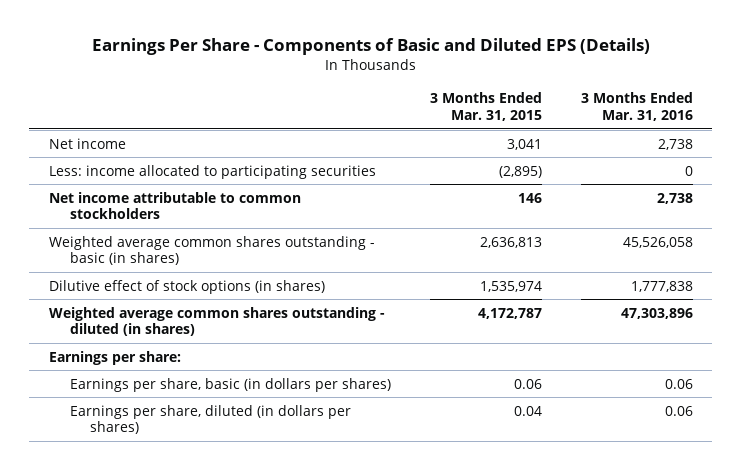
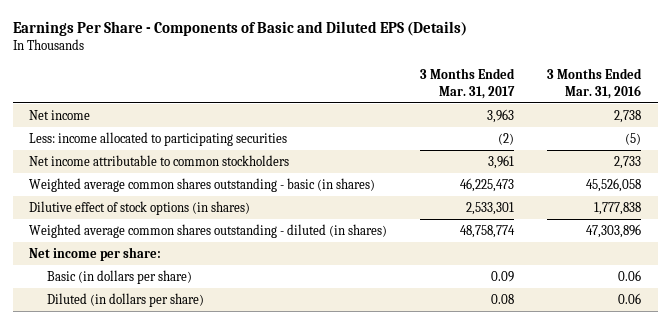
- | 3 Months Ended Mar. 31, 2015 | 3 Months Ended Mar. 31, 2016
+ | 3 Months Ended Mar. 31, 2017 | 3 Months Ended Mar. 31, 2016
- Less: income allocated to participating securities | (2,895) | 0
- Net income attributable to common stockholders | 146 | 2,738
+ Less: income allocated to participating securities | (2) | (5)
+ Net income attributable to common stockholders | 3,961 | 2,733
- Earnings per share:
- Earnings per share, basic (in dollars per shares) | 0.06 | 0.06
- Earnings per share, diluted (in dollars per shares) | 0.04 | 0.06
+ Net income per share:
+ Basic (in dollars per share) | 0.09 | 0.06
+ Diluted (in dollars per share) | 0.08 | 0.06

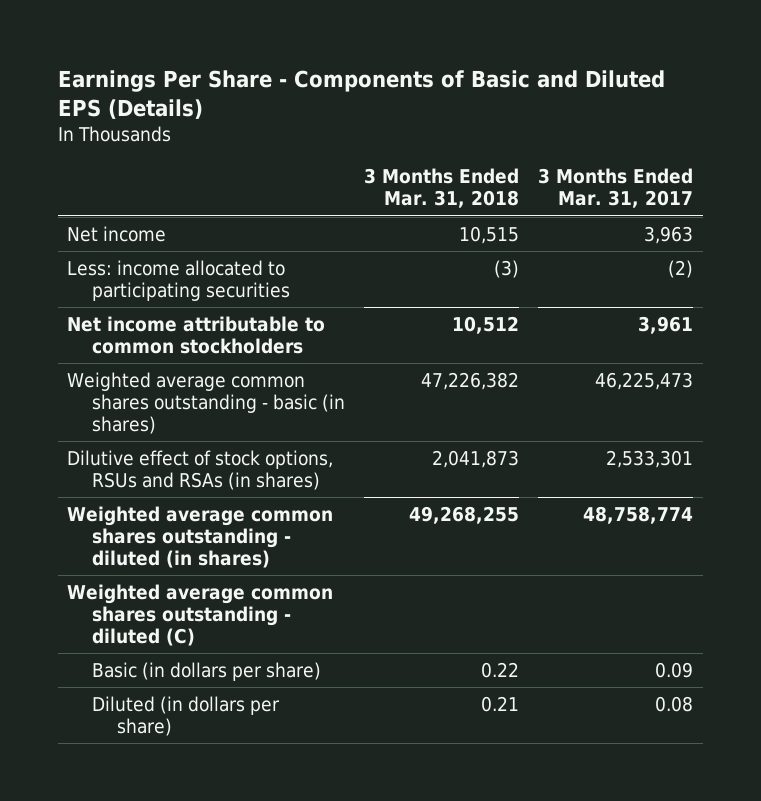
- | 3 Months Ended Mar. 31, 2017 | 3 Months Ended Mar. 31, 2016
+ | 3 Months Ended Mar. 31, 2018 | 3 Months Ended Mar. 31, 2017
- Dilutive effect of stock options (in shares) | 2,533,301 | 1,777,838
+ Dilutive effect of stock options, RSUs and RSAs (in shares) | 2,041,873 | 2,533,301
- Net income per share:
+ Weighted average common shares outstanding - diluted (C)

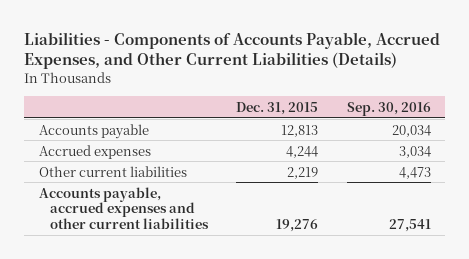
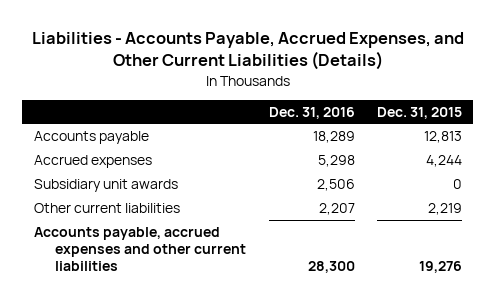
- Liabilities - Components of Accounts Payable, Accrued Expenses, and Other Current Liabilities (Details)
+ Liabilities - Accounts Payable, Accrued Expenses, and Other Current Liabilities (Details)
- | Dec. 31, 2015 | Sep. 30, 2016
+ | Dec. 31, 2016 | Dec. 31, 2015
+ Subsidiary unit awards | 2,506 | 0

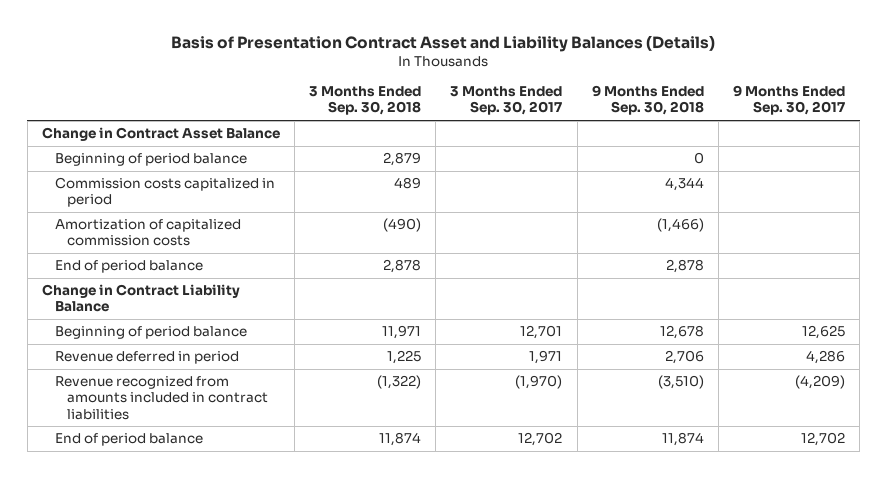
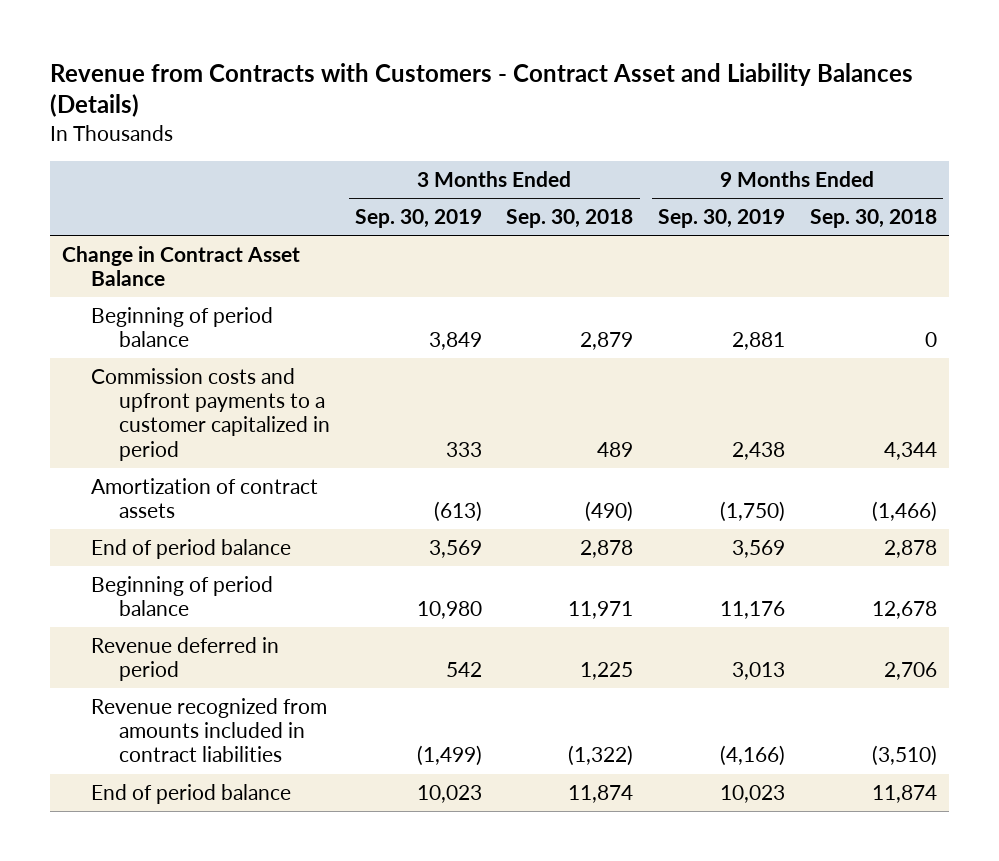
- Basis of Presentation Contract Asset and Liability Balances (Details)
+ Revenue from Contracts with Customers - Contract Asset and Liability Balances (Details)
- | 3 Months Ended Sep. 30, 2018 | 3 Months Ended Sep. 30, 2017 | 9 Months Ended Sep. 30, 2018 | 9 Months Ended Sep. 30, 2017
+ | 3 Months Ended Sep. 30, 2019 | 3 Months Ended Sep. 30, 2018 | 9 Months Ended Sep. 30, 2019 | 9 Months Ended Sep. 30, 2018
- Commission costs capitalized in period | 489 | | 4,344 |
- Amortization of capitalized commission costs | (490) | | (1,466) |
+ Commission costs and upfront payments to a customer capitalized in period | 333 | 489 | 2,438 | 4,344
+ Amortization of contract assets | (613) | (490) | (1,750) | (1,466)
- Change in Contract Liability Balance

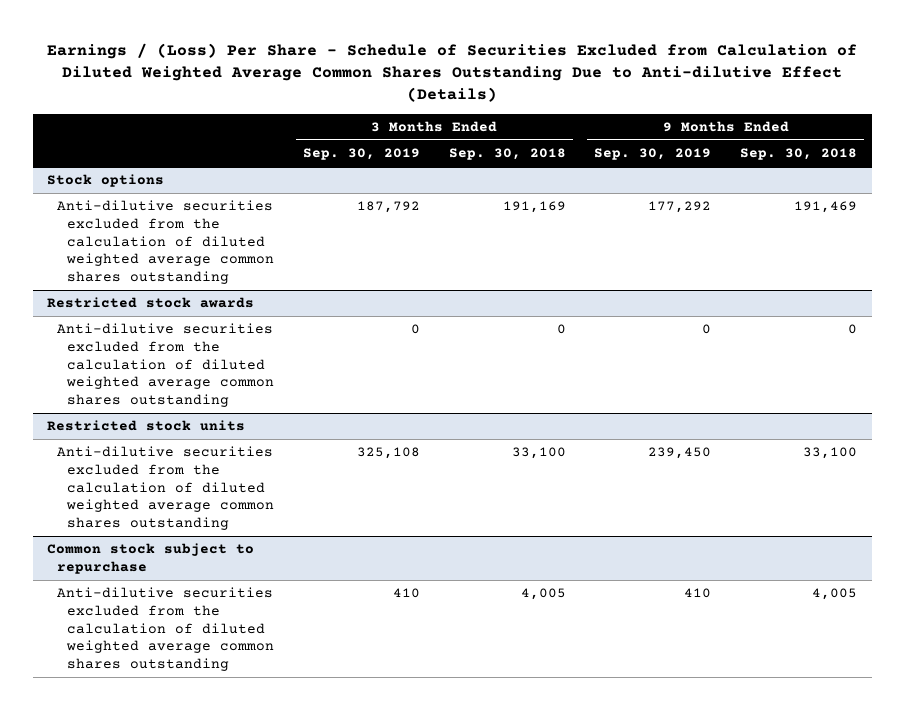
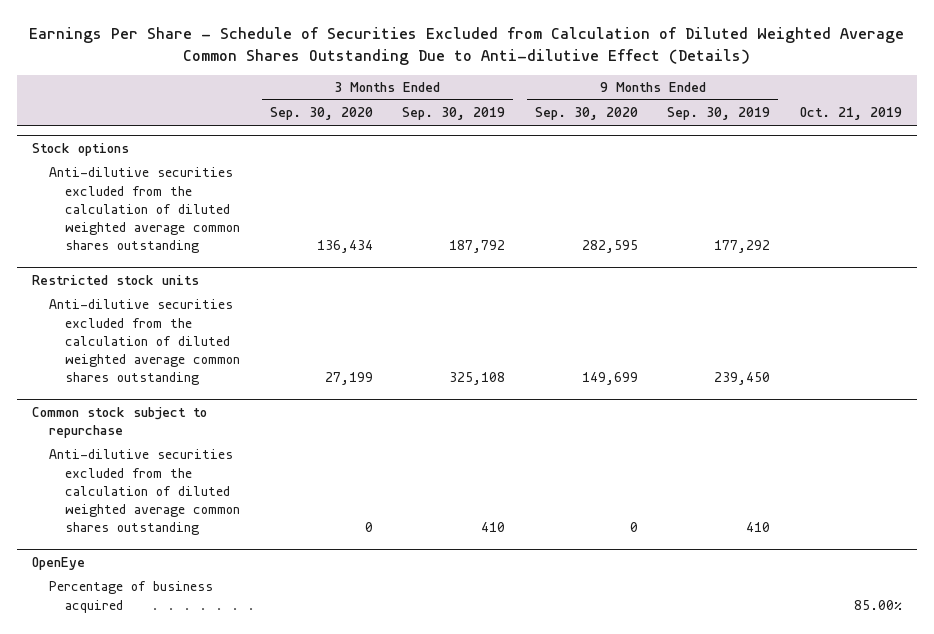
- Earnings / (Loss) Per Share - Schedule of Securities Excluded from Calculation of Diluted Weighted Average Common Shares Outstanding Due to Anti-dilutive Effect (Details)
+ Earnings Per Share - Schedule of Securities Excluded from Calculation of Diluted Weighted Average Common Shares Outstanding Due to Anti-dilutive Effect (Details)
- | 3 Months Ended Sep. 30, 2019 | 3 Months Ended Sep. 30, 2018 | 9 Months Ended Sep. 30, 2019 | 9 Months Ended Sep. 30, 2018
+ | 3 Months Ended Sep. 30, 2020 | 3 Months Ended Sep. 30, 2019 | 9 Months Ended Sep. 30, 2020 | 9 Months Ended Sep. 30, 2019 | Oct. 21, 2019
- Restricted stock awards
- Anti-dilutive securities excluded from the calculation of diluted weighted average common shares outstanding | 0 | 0 | 0 | 0
+ OpenEye
+ Percentage of business acquired | | | | | 85.00%

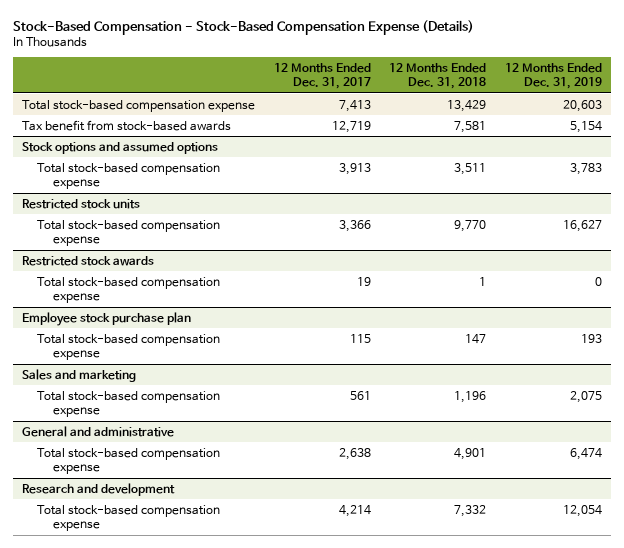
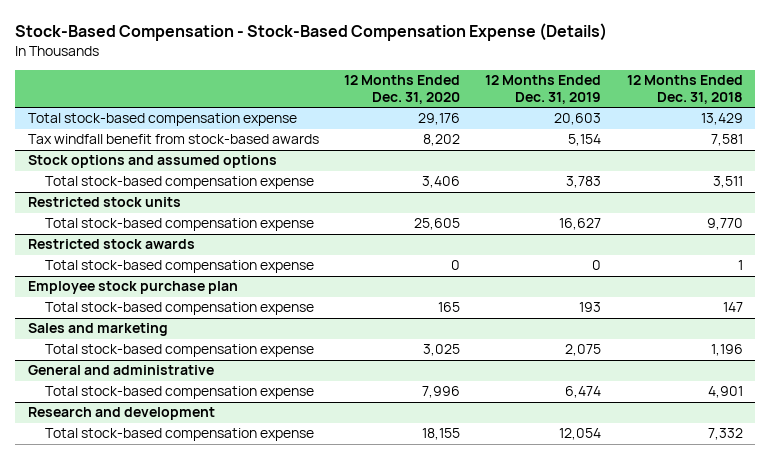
- | 12 Months Ended Dec. 31, 2017 | 12 Months Ended Dec. 31, 2018 | 12 Months Ended Dec. 31, 2019
+ | 12 Months Ended Dec. 31, 2020 | 12 Months Ended Dec. 31, 2019 | 12 Months Ended Dec. 31, 2018
- Tax benefit from stock-based awards | 12,719 | 7,581 | 5,154
+ Tax windfall benefit from stock-based awards | 8,202 | 5,154 | 7,581

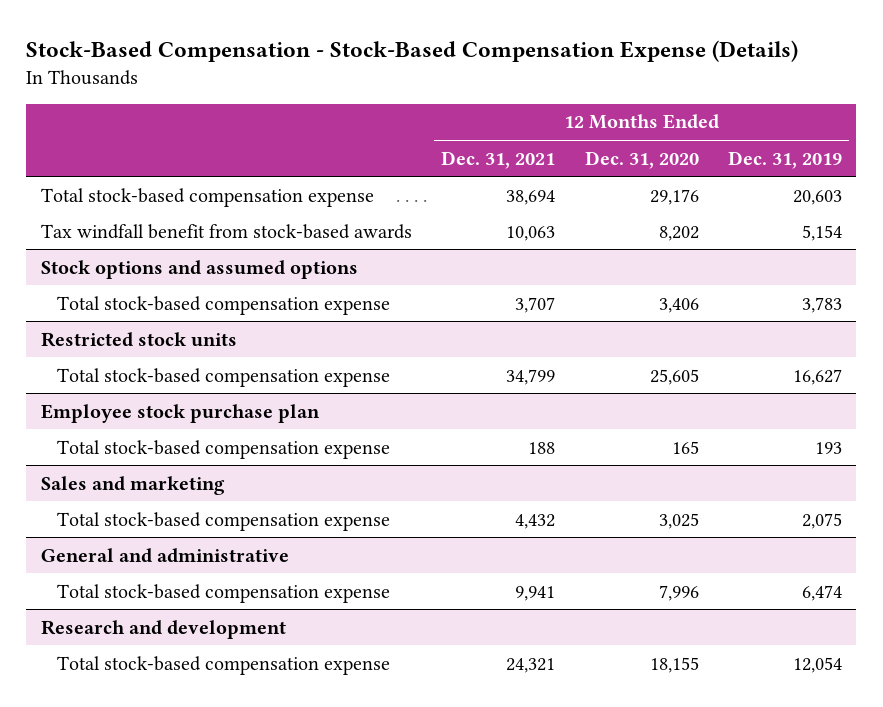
- | 12 Months Ended Dec. 31, 2020 | 12 Months Ended Dec. 31, 2019 | 12 Months Ended Dec. 31, 2018
+ | 12 Months Ended Dec. 31, 2021 | 12 Months Ended Dec. 31, 2020 | 12 Months Ended Dec. 31, 2019
- Restricted stock awards
- Total stock-based compensation expense | 0 | 0 | 1

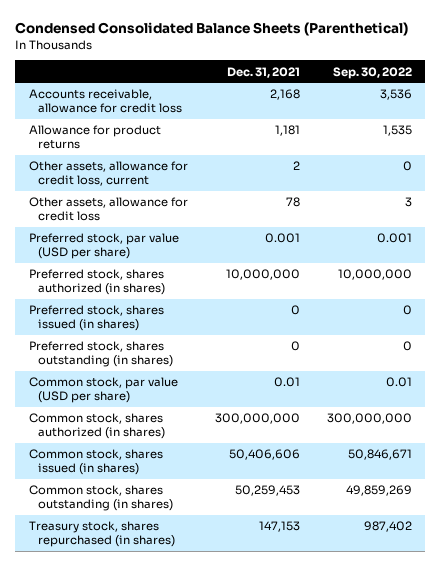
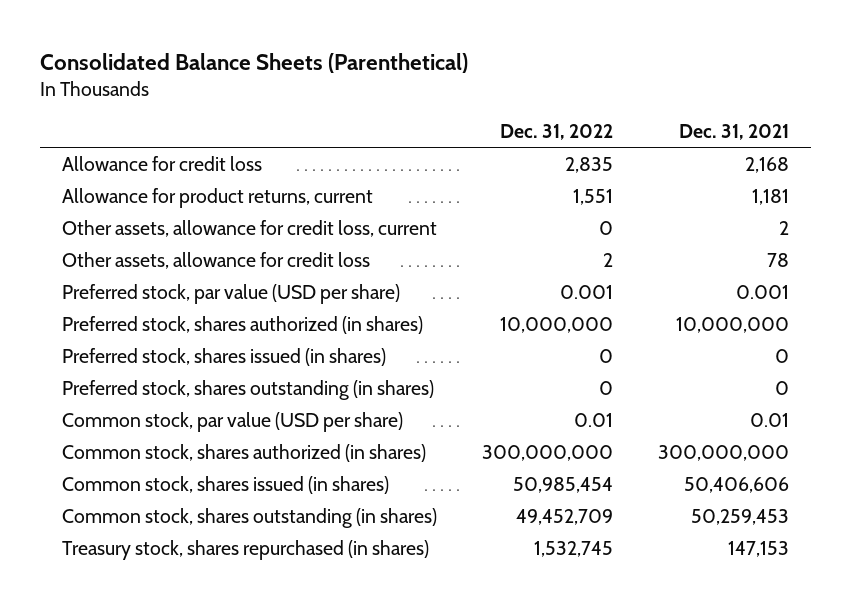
- Condensed Consolidated Balance Sheets (Parenthetical)
+ Consolidated Balance Sheets (Parenthetical)
- | Dec. 31, 2021 | Sep. 30, 2022
+ | Dec. 31, 2022 | Dec. 31, 2021
- Accounts receivable, allowance for credit loss | 2,168 | 3,536
- Allowance for product returns | 1,181 | 1,535
+ Allowance for credit loss | 2,835 | 2,168
+ Allowance for product returns, current | 1,551 | 1,181

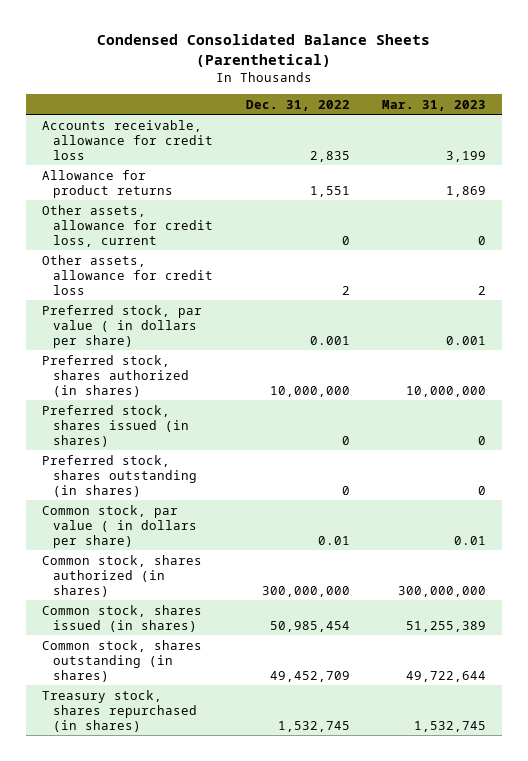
- Consolidated Balance Sheets (Parenthetical)
+ Condensed Consolidated Balance Sheets (Parenthetical)
- | Dec. 31, 2022 | Dec. 31, 2021
+ | Dec. 31, 2022 | Mar. 31, 2023
- Allowance for credit loss | 2,835 | 2,168
- Allowance for product returns, current | 1,551 | 1,181
+ Accounts receivable, allowance for credit loss | 2,835 | 3,199
+ Allowance for product returns | 1,551 | 1,869
- Preferred stock, par value (USD per share) | 0.001 | 0.001
+ Preferred stock, par value ( in dollars per share) | 0.001 | 0.001
- Common stock, par value (USD per share) | 0.01 | 0.01
+ Common stock, par value ( in dollars per share) | 0.01 | 0.01

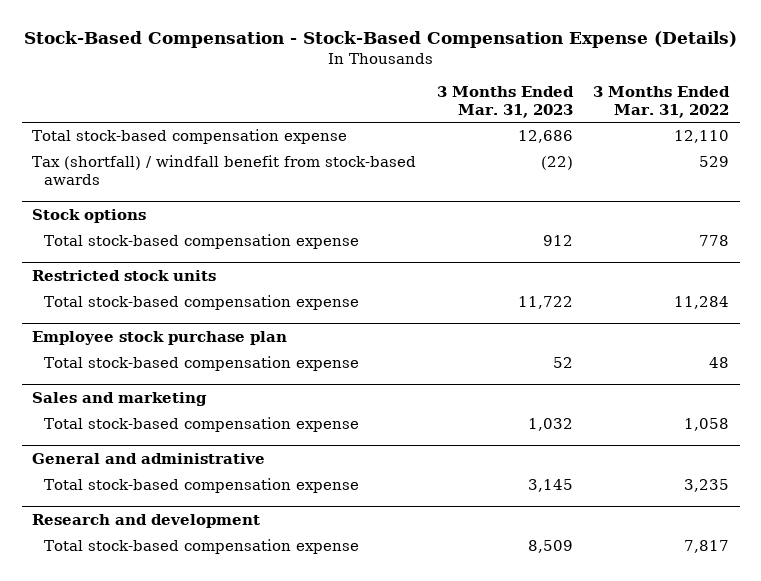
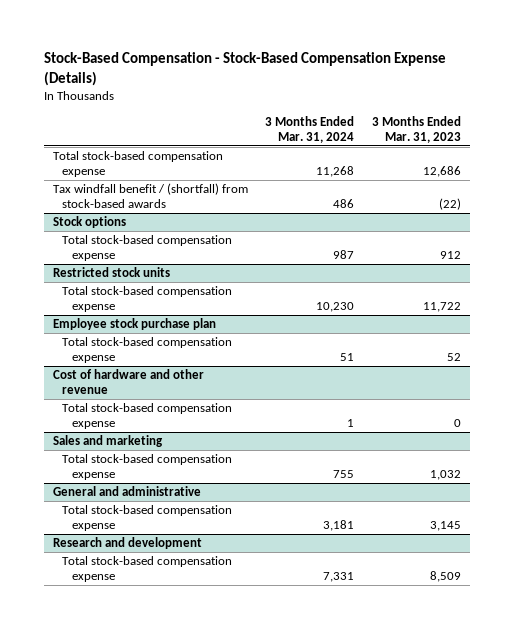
- | 3 Months Ended Mar. 31, 2023 | 3 Months Ended Mar. 31, 2022
+ | 3 Months Ended Mar. 31, 2024 | 3 Months Ended Mar. 31, 2023
- Tax (shortfall) / windfall benefit from stock-based awards | (22) | 529
+ Tax windfall benefit / (shortfall) from stock-based awards | 486 | (22)
+ Cost of hardware and other revenue
+ Total stock-based compensation expense | 1 | 0

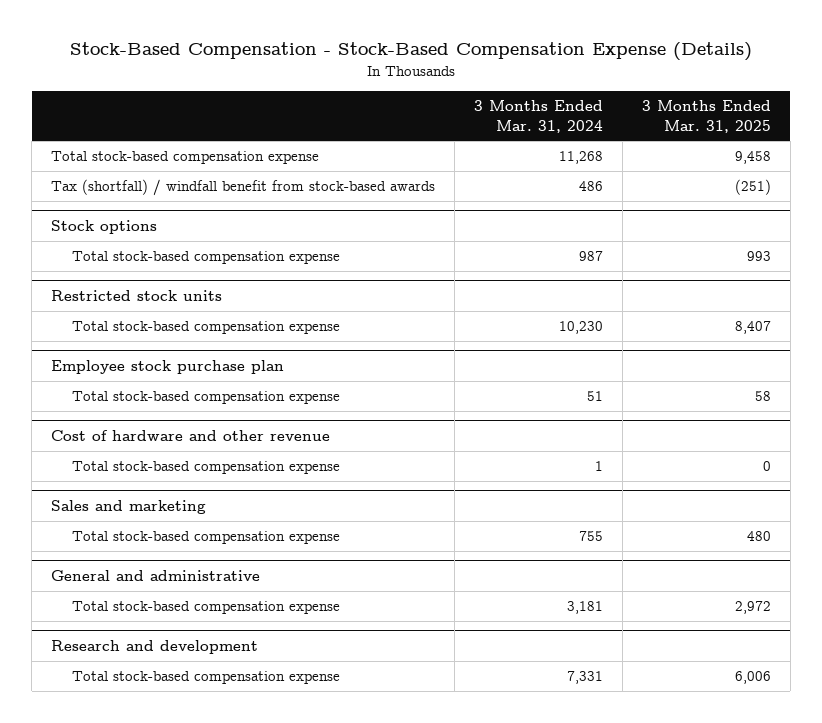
- | 3 Months Ended Mar. 31, 2024 | 3 Months Ended Mar. 31, 2023
+ | 3 Months Ended Mar. 31, 2024 | 3 Months Ended Mar. 31, 2025
- Tax windfall benefit / (shortfall) from stock-based awards | 486 | (22)
+ Tax (shortfall) / windfall benefit from stock-based awards | 486 | (251)

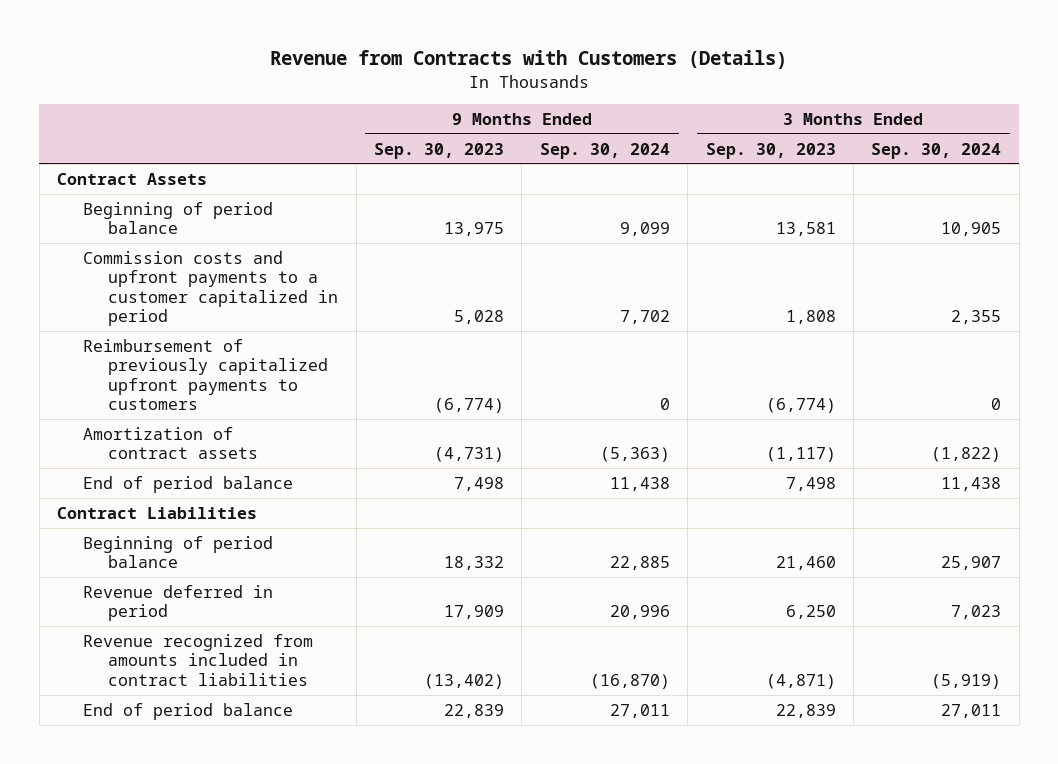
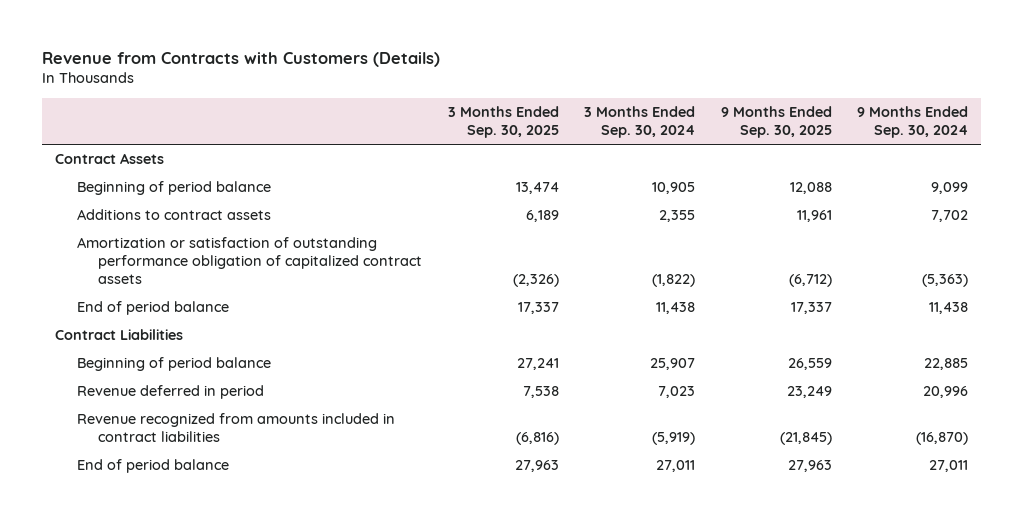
- | 9 Months Ended Sep. 30, 2023 | 9 Months Ended Sep. 30, 2024 | 3 Months Ended Sep. 30, 2023 | 3 Months Ended Sep. 30, 2024
+ | 3 Months Ended Sep. 30, 2025 | 3 Months Ended Sep. 30, 2024 | 9 Months Ended Sep. 30, 2025 | 9 Months Ended Sep. 30, 2024
- Commission costs and upfront payments to a customer capitalized in period | 5,028 | 7,702 | 1,808 | 2,355
- Reimbursement of previously capitalized upfront payments to customers | (6,774) | 0 | (6,774) | 0
- Amortization of contract assets | (4,731) | (5,363) | (1,117) | (1,822)
+ Additions to contract assets | 6,189 | 2,355 | 11,961 | 7,702
+ Amortization or satisfaction of outstanding performance obligation of capitalized contract assets | (2,326) | (1,822) | (6,712) | (5,363)

